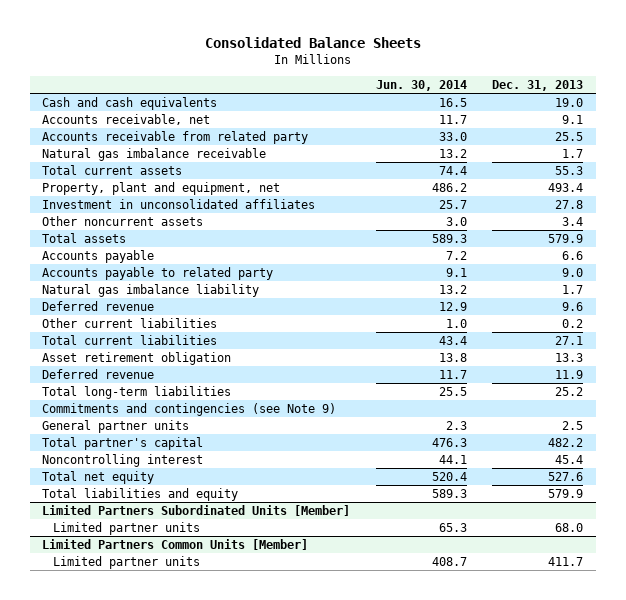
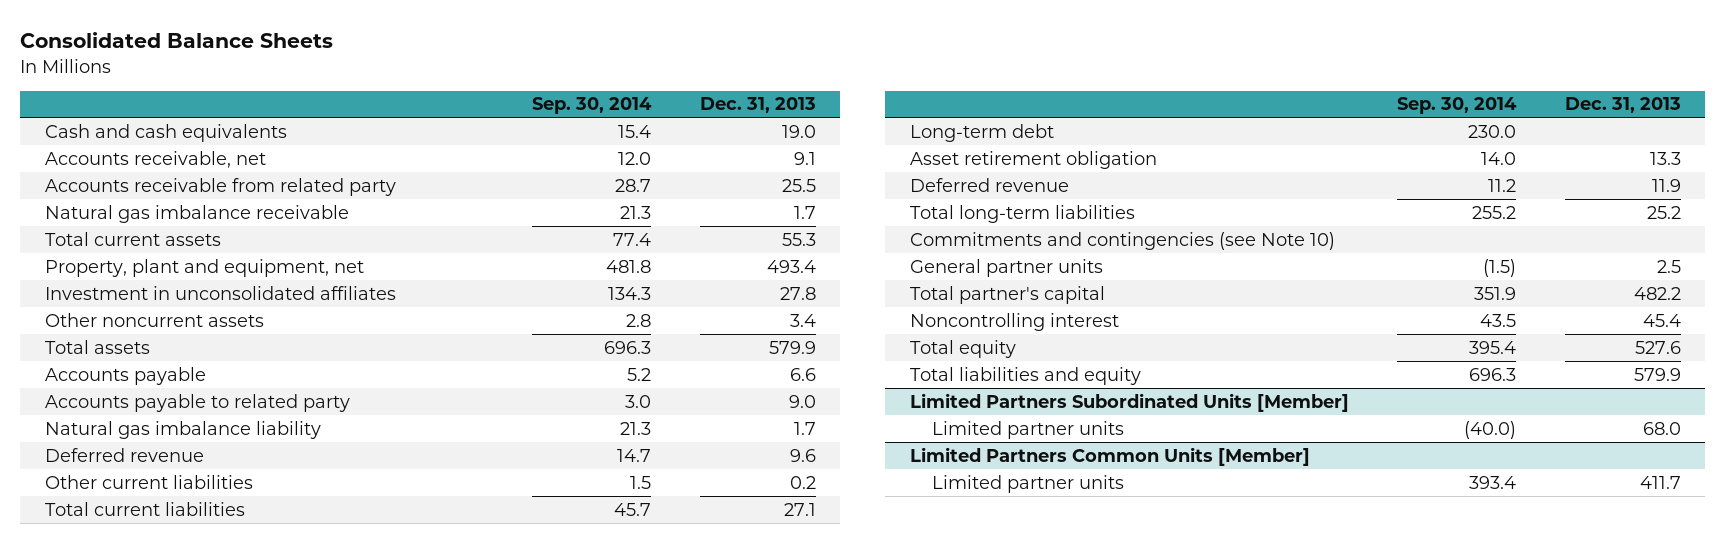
- | Jun. 30, 2014 | Dec. 31, 2013
+ | Sep. 30, 2014 | Dec. 31, 2013
+ Long-term debt | 230.0 |
- Commitments and contingencies (see Note 9)
+ Commitments and contingencies (see Note 10)
- Total net equity | 520.4 | 527.6
+ Total equity | 395.4 | 527.6

